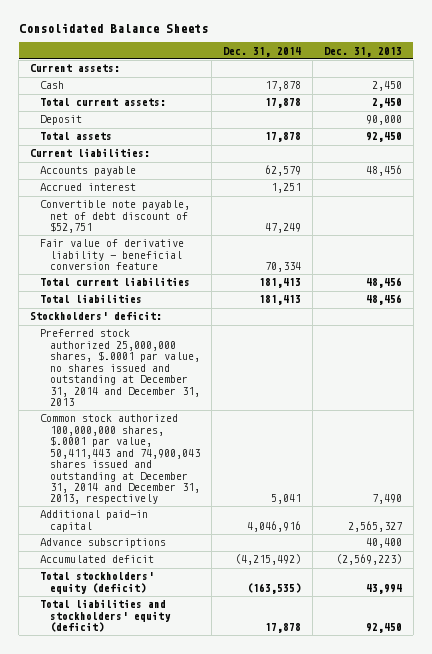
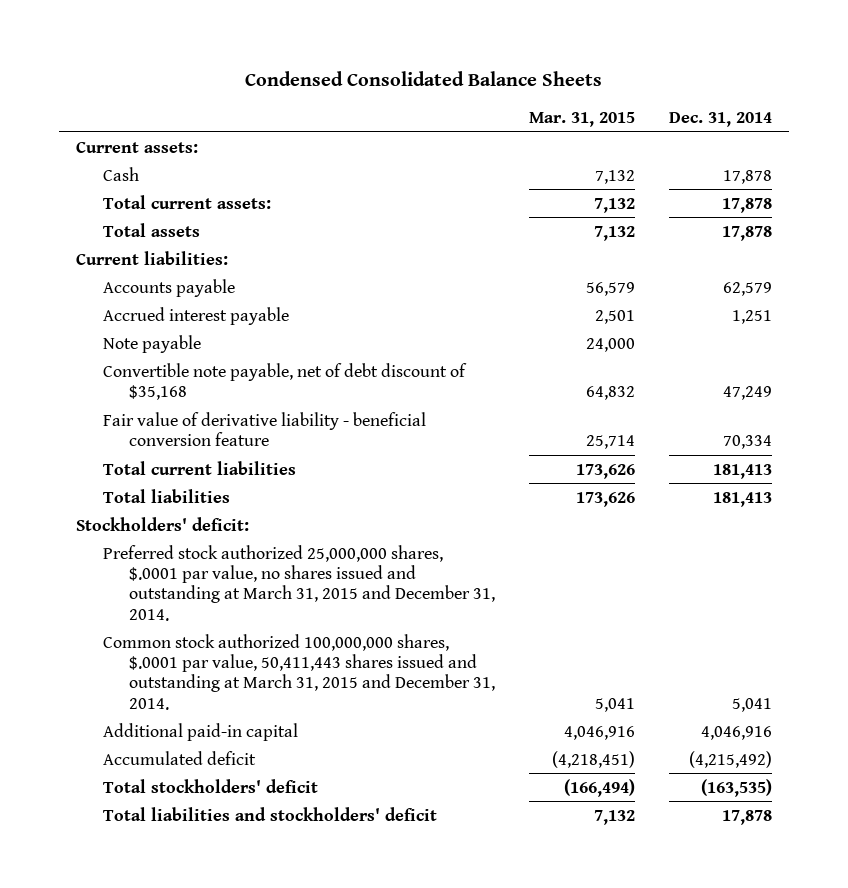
- Consolidated Balance Sheets
+ Condensed Consolidated Balance Sheets
- | Dec. 31, 2014 | Dec. 31, 2013
+ | Mar. 31, 2015 | Dec. 31, 2014
- Deposit | | 90,000
- Accrued interest | 1,251 |
- Convertible note payable, net of debt discount of $52,751 | 47,249 |
+ Accrued interest payable | 2,501 | 1,251
+ Note payable | 24,000 |
+ Convertible note payable, net of debt discount of $35,168 | 64,832 | 47,249
- Preferred stock authorized 25,000,000 shares, $.0001 par value, no shares issued and outstanding at December 31, 2014 and December 31, 2013
- Common stock authorized 100,000,000 shares, $.0001 par value, 50,411,443 and 74,900,043 shares issued and outstanding at December 31, 2014 and December 31, 2013, respectively | 5,041 | 7,490
+ Preferred stock authorized 25,000,000 shares, $.0001 par value, no shares issued and outstanding at March 31, 2015 and December 31, 2014.
+ Common stock authorized 100,000,000 shares, $.0001 par value, 50,411,443 shares issued and outstanding at March 31, 2015 and December 31, 2014. | 5,041 | 5,041
- Advance subscriptions | | 40,400
- Total stockholders' equity (deficit) | (163,535) | 43,994
- Total liabilities and stockholders' equity (deficit) | 17,878 | 92,450
+ Total stockholders' deficit | (166,494) | (163,535)
+ Total liabilities and stockholders' deficit | 7,132 | 17,878

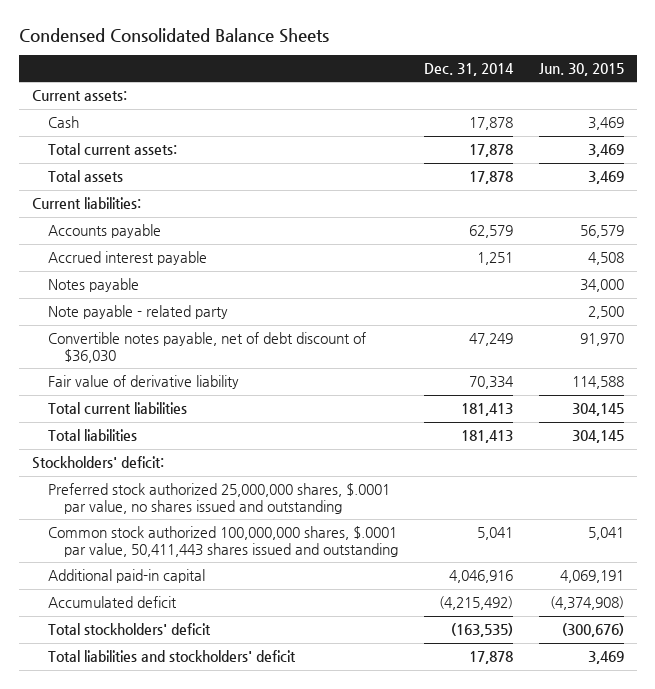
- | Mar. 31, 2015 | Dec. 31, 2014
+ | Dec. 31, 2014 | Jun. 30, 2015
- Note payable | 24,000 |
- Convertible note payable, net of debt discount of $35,168 | 64,832 | 47,249
- Fair value of derivative liability - beneficial conversion feature | 25,714 | 70,334
+ Notes payable | | 34,000
+ Note payable - related party | | 2,500
+ Convertible notes payable, net of debt discount of $36,030 | 47,249 | 91,970
+ Fair value of derivative liability | 70,334 | 114,588
- Preferred stock authorized 25,000,000 shares, $.0001 par value, no shares issued and outstanding at March 31, 2015 and December 31, 2014.
- Common stock authorized 100,000,000 shares, $.0001 par value, 50,411,443 shares issued and outstanding at March 31, 2015 and December 31, 2014. | 5,041 | 5,041
+ Preferred stock authorized 25,000,000 shares, $.0001 par value, no shares issued and outstanding
+ Common stock authorized 100,000,000 shares, $.0001 par value, 50,411,443 shares issued and outstanding | 5,041 | 5,041

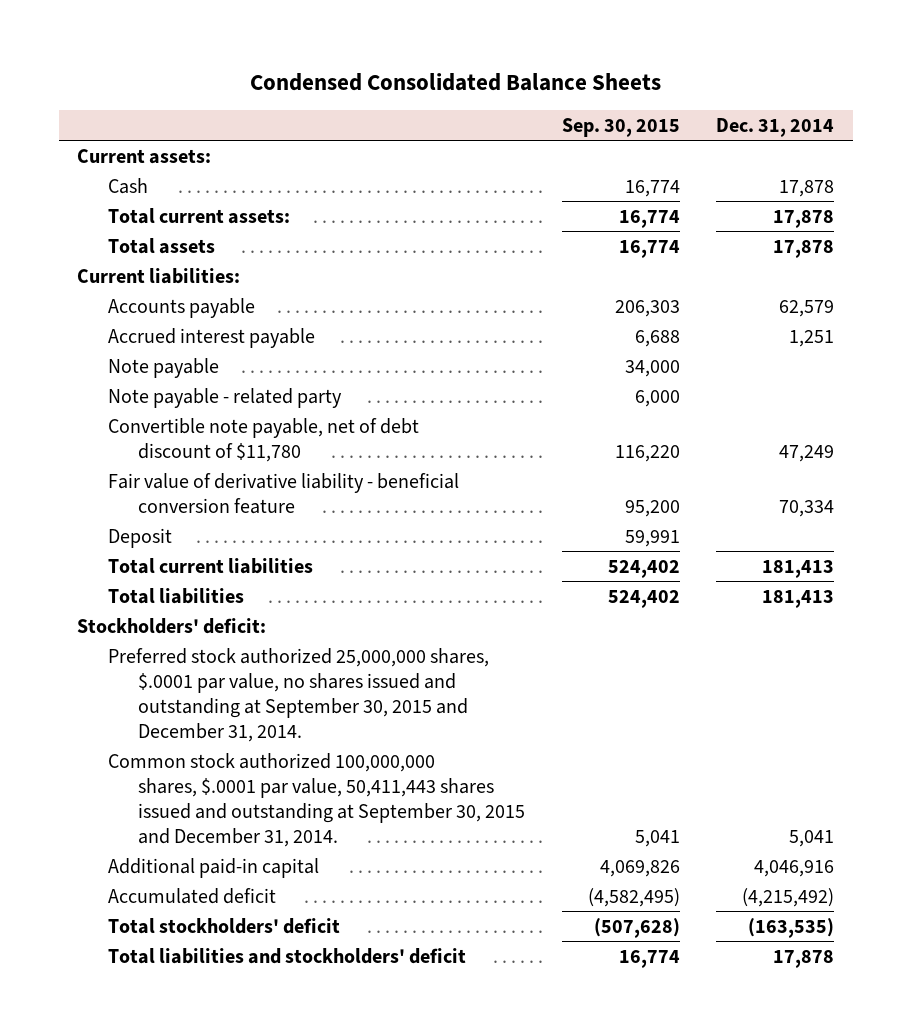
- | Dec. 31, 2014 | Jun. 30, 2015
+ | Sep. 30, 2015 | Dec. 31, 2014
- Notes payable | | 34,000
+ Note payable | 34,000 |
- Convertible notes payable, net of debt discount of $36,030 | 47,249 | 91,970
- Fair value of derivative liability | 70,334 | 114,588
+ Convertible note payable, net of debt discount of $11,780 | 116,220 | 47,249
+ Fair value of derivative liability - beneficial conversion feature | 95,200 | 70,334
+ Deposit | 59,991 |
- Preferred stock authorized 25,000,000 shares, $.0001 par value, no shares issued and outstanding
- Common stock authorized 100,000,000 shares, $.0001 par value, 50,411,443 shares issued and outstanding | 5,041 | 5,041
+ Preferred stock authorized 25,000,000 shares, $.0001 par value, no shares issued and outstanding at September 30, 2015 and December 31, 2014.
+ Common stock authorized 100,000,000 shares, $.0001 par value, 50,411,443 shares issued and outstanding at September 30, 2015 and December 31, 2014. | 5,041 | 5,041

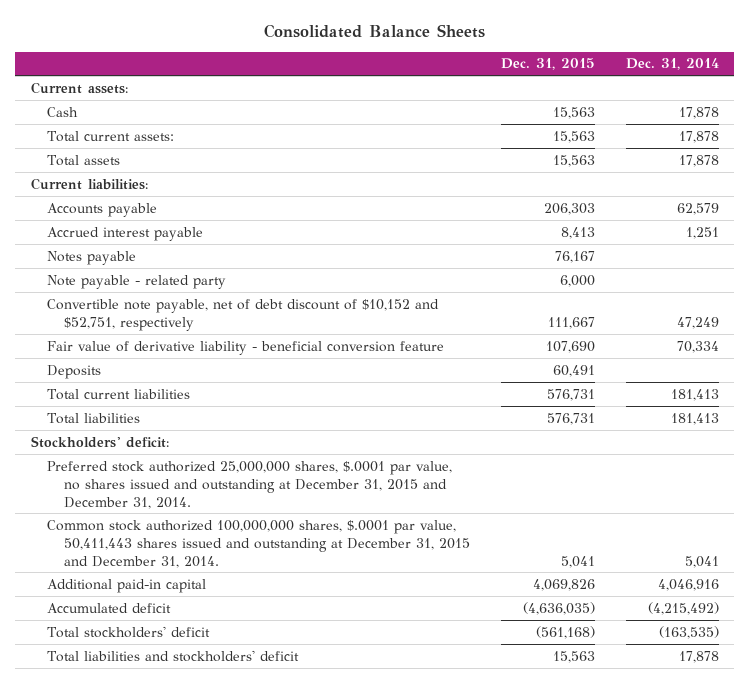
- Condensed Consolidated Balance Sheets
+ Consolidated Balance Sheets
- | Sep. 30, 2015 | Dec. 31, 2014
+ | Dec. 31, 2015 | Dec. 31, 2014
- Note payable | 34,000 |
+ Notes payable | 76,167 |
- Convertible note payable, net of debt discount of $11,780 | 116,220 | 47,249
+ Convertible note payable, net of debt discount of $10,152 and $52,751, respectively | 111,667 | 47,249
- Deposit | 59,991 |
+ Deposits | 60,491 |
- Preferred stock authorized 25,000,000 shares, $.0001 par value, no shares issued and outstanding at September 30, 2015 and December 31, 2014.
- Common stock authorized 100,000,000 shares, $.0001 par value, 50,411,443 shares issued and outstanding at September 30, 2015 and December 31, 2014. | 5,041 | 5,041
+ Preferred stock authorized 25,000,000 shares, $.0001 par value, no shares issued and outstanding at December 31, 2015 and December 31, 2014.
+ Common stock authorized 100,000,000 shares, $.0001 par value, 50,411,443 shares issued and outstanding at December 31, 2015 and December 31, 2014. | 5,041 | 5,041

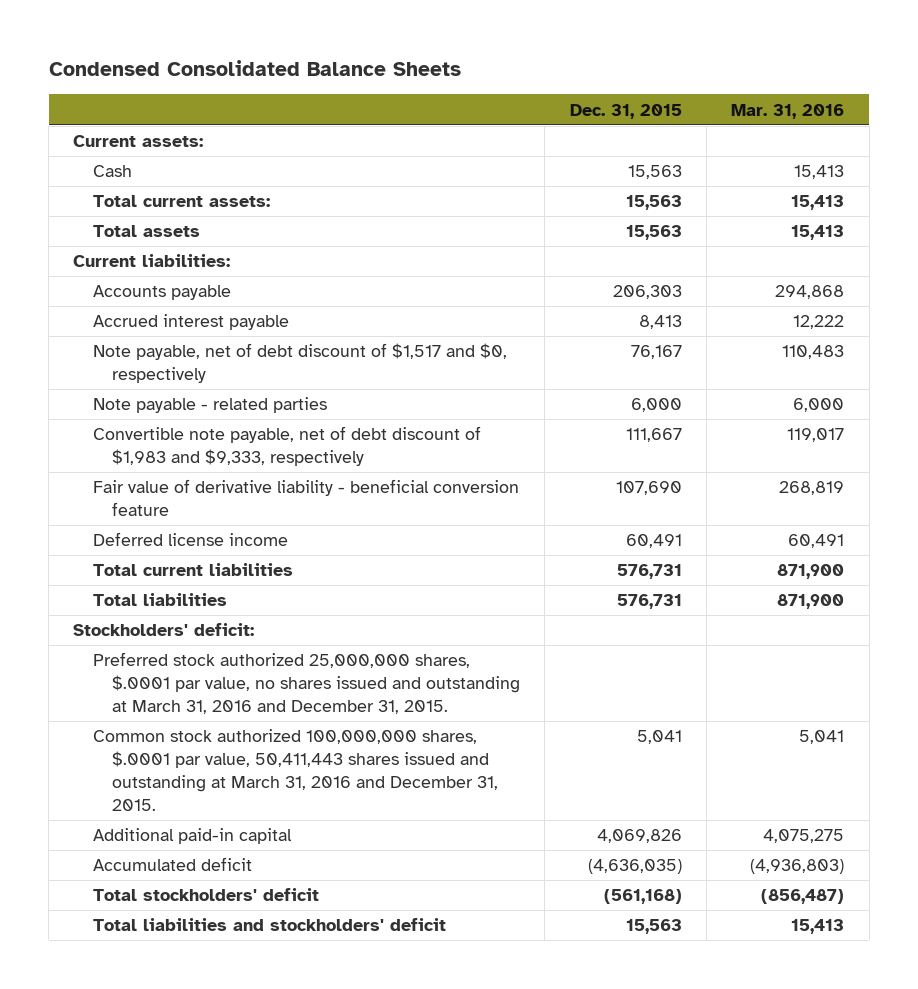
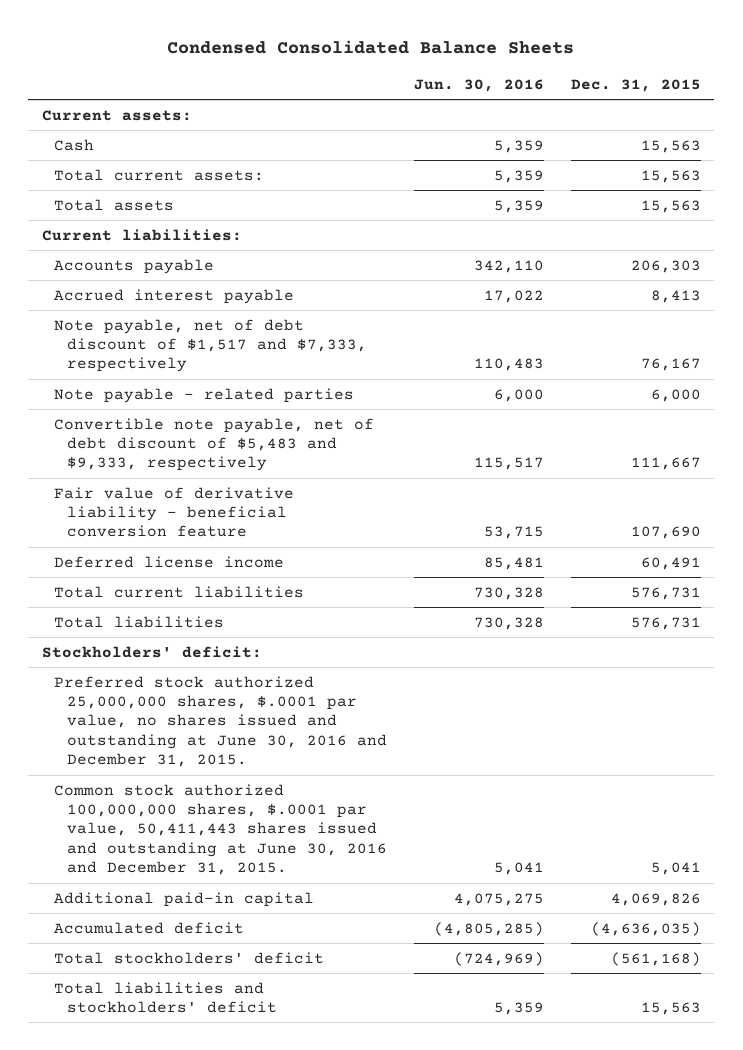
- | Dec. 31, 2015 | Mar. 31, 2016
+ | Jun. 30, 2016 | Dec. 31, 2015
- Note payable, net of debt discount of $1,517 and $0, respectively | 76,167 | 110,483
+ Note payable, net of debt discount of $1,517 and $7,333, respectively | 110,483 | 76,167
- Convertible note payable, net of debt discount of $1,983 and $9,333, respectively | 111,667 | 119,017
+ Convertible note payable, net of debt discount of $5,483 and $9,333, respectively | 115,517 | 111,667
- Preferred stock authorized 25,000,000 shares, $.0001 par value, no shares issued and outstanding at March 31, 2016 and December 31, 2015.
- Common stock authorized 100,000,000 shares, $.0001 par value, 50,411,443 shares issued and outstanding at March 31, 2016 and December 31, 2015. | 5,041 | 5,041
+ Preferred stock authorized 25,000,000 shares, $.0001 par value, no shares issued and outstanding at June 30, 2016 and December 31, 2015.
+ Common stock authorized 100,000,000 shares, $.0001 par value, 50,411,443 shares issued and outstanding at June 30, 2016 and December 31, 2015. | 5,041 | 5,041

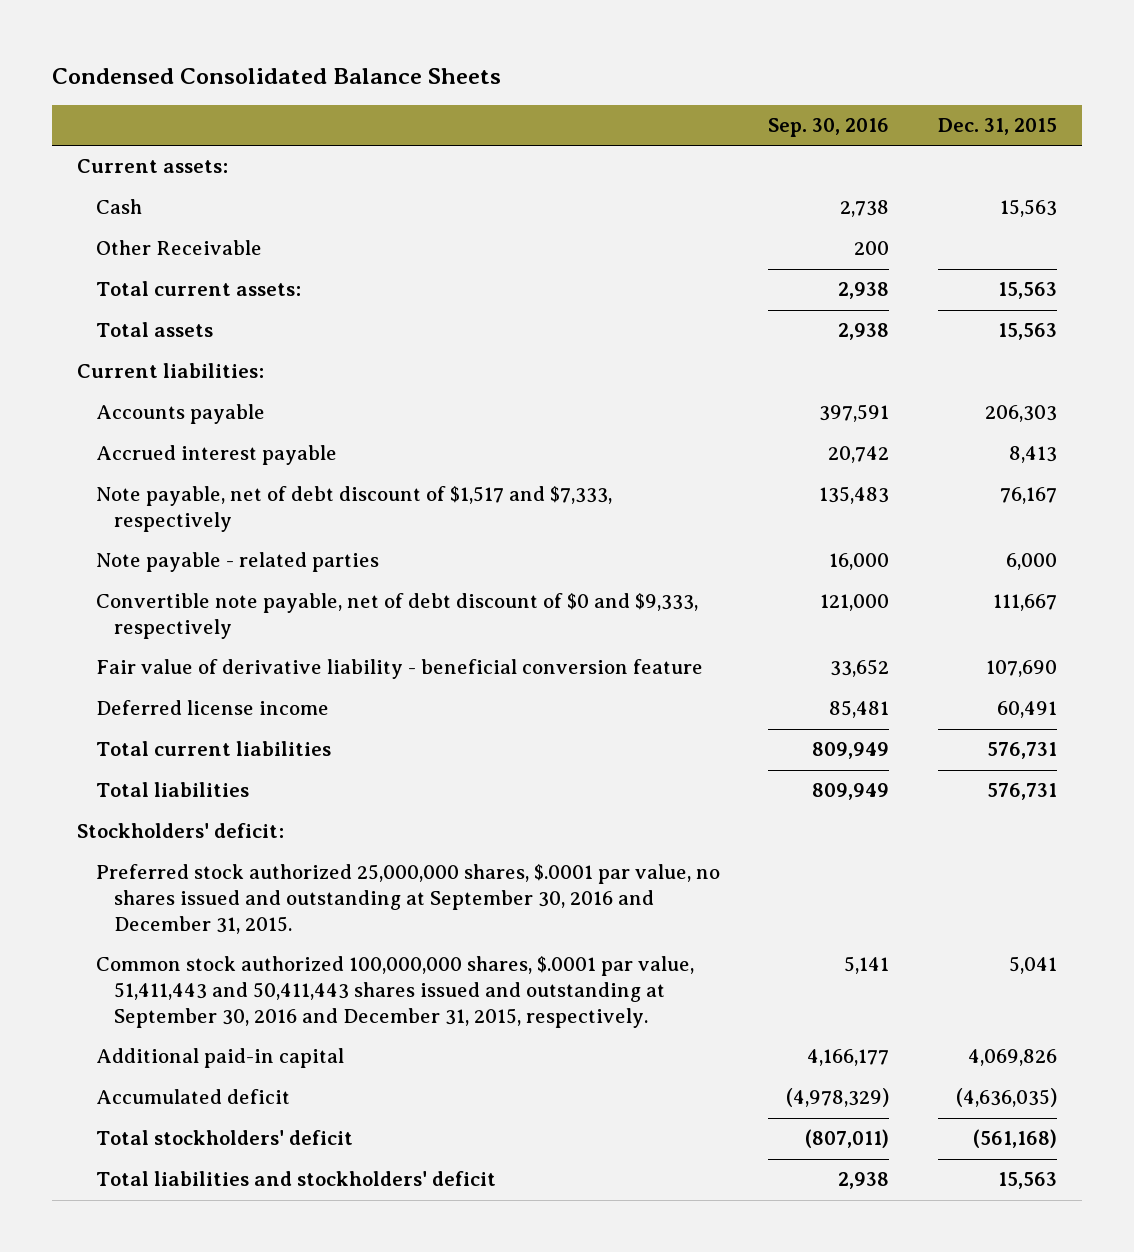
- | Jun. 30, 2016 | Dec. 31, 2015
+ | Sep. 30, 2016 | Dec. 31, 2015
+ Other Receivable | 200 |
- Convertible note payable, net of debt discount of $5,483 and $9,333, respectively | 115,517 | 111,667
+ Convertible note payable, net of debt discount of $0 and $9,333, respectively | 121,000 | 111,667
- Preferred stock authorized 25,000,000 shares, $.0001 par value, no shares issued and outstanding at June 30, 2016 and December 31, 2015.
- Common stock authorized 100,000,000 shares, $.0001 par value, 50,411,443 shares issued and outstanding at June 30, 2016 and December 31, 2015. | 5,041 | 5,041
+ Preferred stock authorized 25,000,000 shares, $.0001 par value, no shares issued and outstanding at September 30, 2016 and December 31, 2015.
+ Common stock authorized 100,000,000 shares, $.0001 par value, 51,411,443 and 50,411,443 shares issued and outstanding at September 30, 2016 and December 31, 2015, respectively. | 5,141 | 5,041

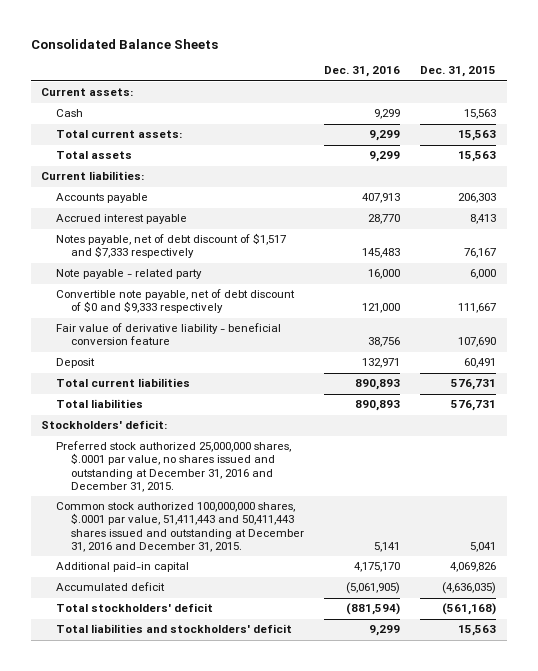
- Condensed Consolidated Balance Sheets
+ Consolidated Balance Sheets
- | Sep. 30, 2016 | Dec. 31, 2015
+ | Dec. 31, 2016 | Dec. 31, 2015
- Other Receivable | 200 |
- Note payable, net of debt discount of $1,517 and $7,333, respectively | 135,483 | 76,167
- Note payable - related parties | 16,000 | 6,000
- Convertible note payable, net of debt discount of $0 and $9,333, respectively | 121,000 | 111,667
+ Notes payable, net of debt discount of $1,517 and $7,333 respectively | 145,483 | 76,167
+ Note payable - related party | 16,000 | 6,000
+ Convertible note payable, net of debt discount of $0 and $9,333 respectively | 121,000 | 111,667
- Deferred license income | 85,481 | 60,491
+ Deposit | 132,971 | 60,491
- Preferred stock authorized 25,000,000 shares, $.0001 par value, no shares issued and outstanding at September 30, 2016 and December 31, 2015.
- Common stock authorized 100,000,000 shares, $.0001 par value, 51,411,443 and 50,411,443 shares issued and outstanding at September 30, 2016 and December 31, 2015, respectively. | 5,141 | 5,041
+ Preferred stock authorized 25,000,000 shares, $.0001 par value, no shares issued and outstanding at December 31, 2016 and December 31, 2015.
+ Common stock authorized 100,000,000 shares, $.0001 par value, 51,411,443 and 50,411,443 shares issued and outstanding at December 31, 2016 and December 31, 2015. | 5,141 | 5,041

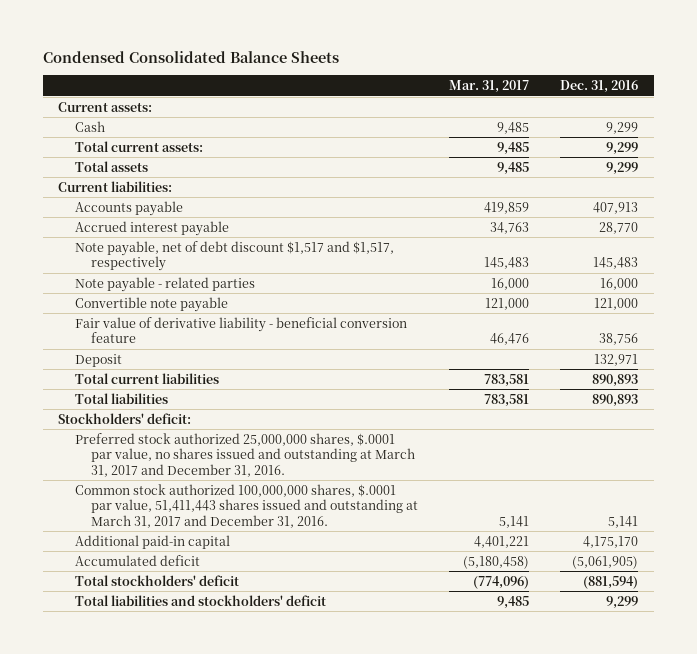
- Consolidated Balance Sheets
+ Condensed Consolidated Balance Sheets
- | Dec. 31, 2016 | Dec. 31, 2015
+ | Mar. 31, 2017 | Dec. 31, 2016
- Notes payable, net of debt discount of $1,517 and $7,333 respectively | 145,483 | 76,167
- Note payable - related party | 16,000 | 6,000
- Convertible note payable, net of debt discount of $0 and $9,333 respectively | 121,000 | 111,667
+ Note payable, net of debt discount $1,517 and $1,517, respectively | 145,483 | 145,483
+ Note payable - related parties | 16,000 | 16,000
+ Convertible note payable | 121,000 | 121,000
- Preferred stock authorized 25,000,000 shares, $.0001 par value, no shares issued and outstanding at December 31, 2016 and December 31, 2015.
- Common stock authorized 100,000,000 shares, $.0001 par value, 51,411,443 and 50,411,443 shares issued and outstanding at December 31, 2016 and December 31, 2015. | 5,141 | 5,041
+ Preferred stock authorized 25,000,000 shares, $.0001 par value, no shares issued and outstanding at March 31, 2017 and December 31, 2016.
+ Common stock authorized 100,000,000 shares, $.0001 par value, 51,411,443 shares issued and outstanding at March 31, 2017 and December 31, 2016. | 5,141 | 5,141

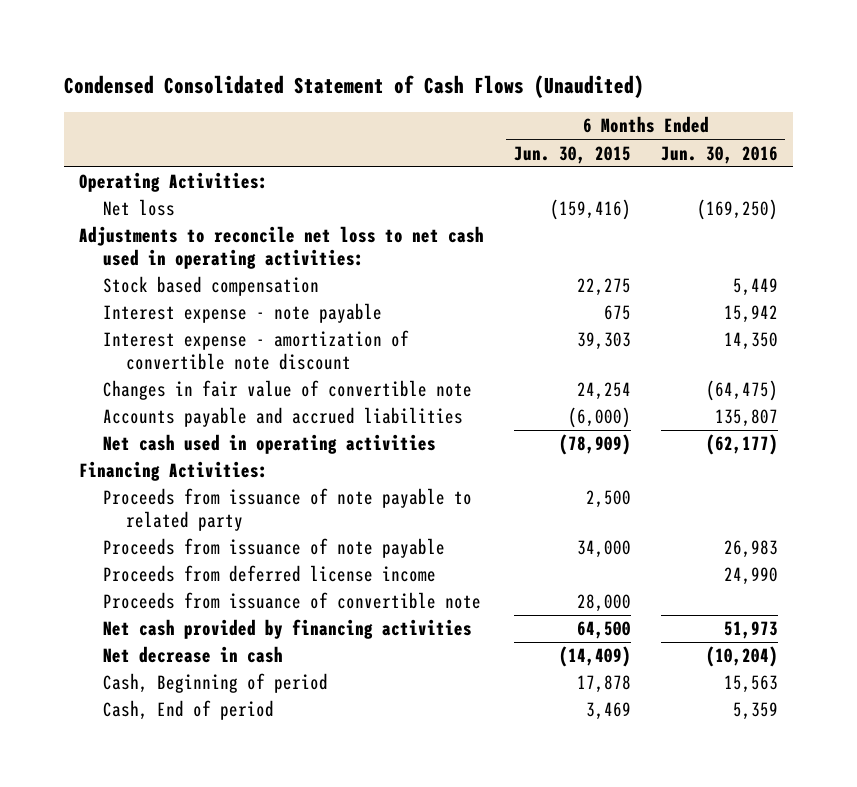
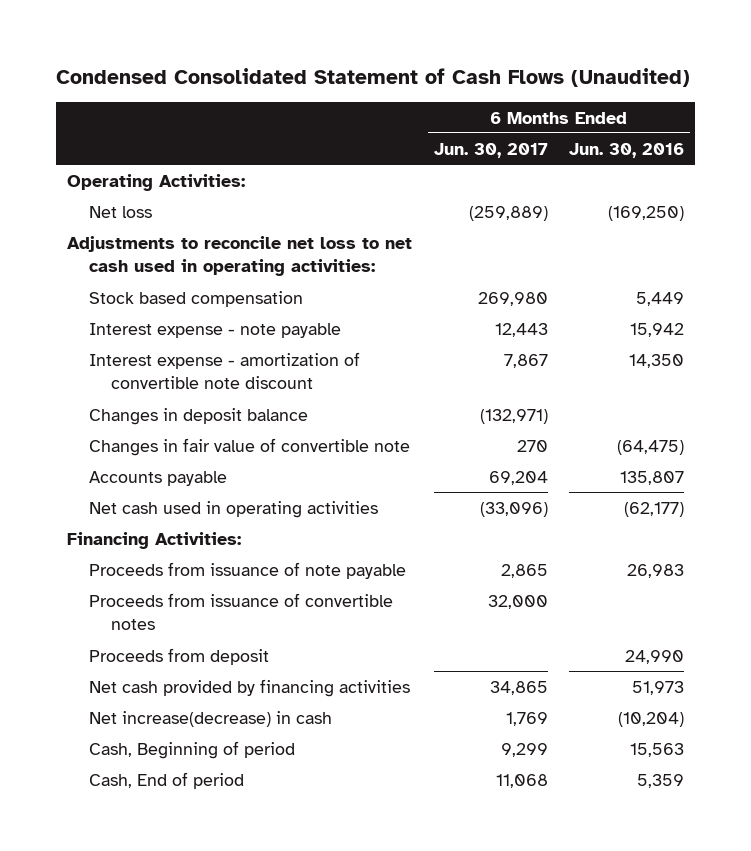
- | 6 Months Ended Jun. 30, 2015 | 6 Months Ended Jun. 30, 2016
+ | 6 Months Ended Jun. 30, 2017 | 6 Months Ended Jun. 30, 2016
+ Changes in deposit balance | (132,971) |
- Accounts payable and accrued liabilities | (6,000) | 135,807
+ Accounts payable | 69,204 | 135,807
- Proceeds from issuance of note payable to related party | 2,500 |
- Proceeds from deferred license income | | 24,990
- Proceeds from issuance of convertible note | 28,000 |
+ Proceeds from issuance of convertible notes | 32,000 |
+ Proceeds from deposit | | 24,990
- Net decrease in cash | (14,409) | (10,204)
+ Net increase(decrease) in cash | 1,769 | (10,204)

